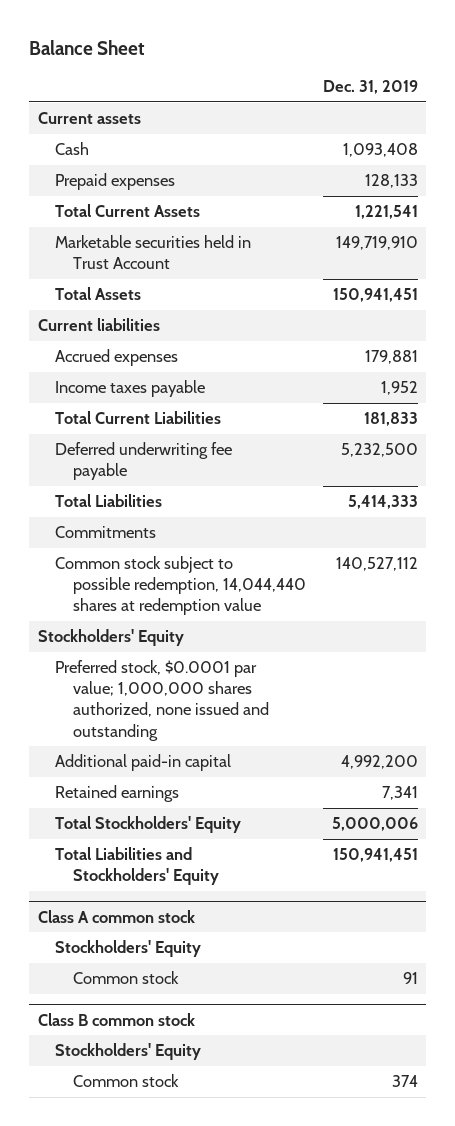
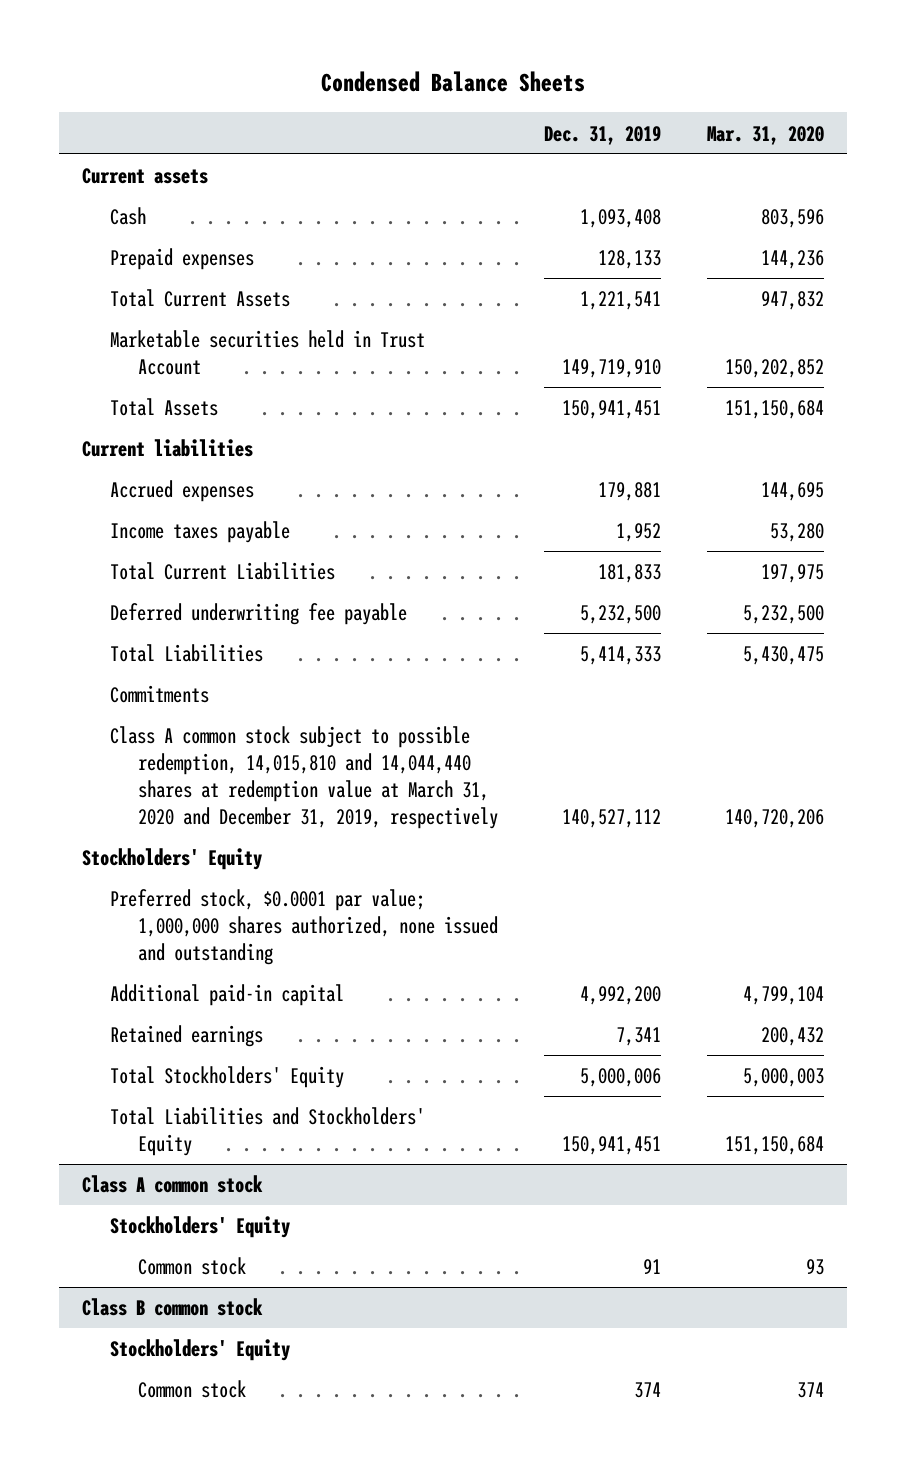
- Balance Sheet
+ Condensed Balance Sheets
- | Dec. 31, 2019
+ | Dec. 31, 2019 | Mar. 31, 2020
- Common stock subject to possible redemption, 14,044,440 shares at redemption value | 140,527,112
+ Class A common stock subject to possible redemption, 14,015,810 and 14,044,440 shares at redemption value at March 31, 2020 and December 31, 2019, respectively | 140,527,112 | 140,720,206

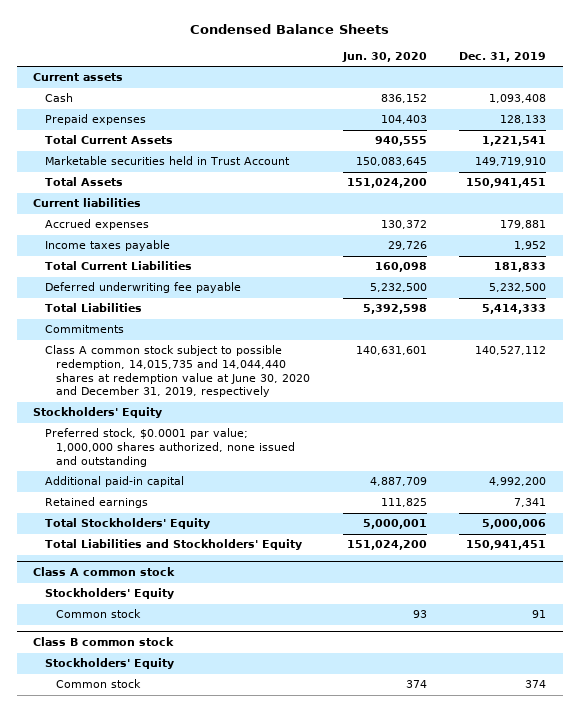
- | Dec. 31, 2019 | Mar. 31, 2020
+ | Jun. 30, 2020 | Dec. 31, 2019
- Class A common stock subject to possible redemption, 14,015,810 and 14,044,440 shares at redemption value at March 31, 2020 and December 31, 2019, respectively | 140,527,112 | 140,720,206
+ Class A common stock subject to possible redemption, 14,015,735 and 14,044,440 shares at redemption value at June 30, 2020 and December 31, 2019, respectively | 140,631,601 | 140,527,112

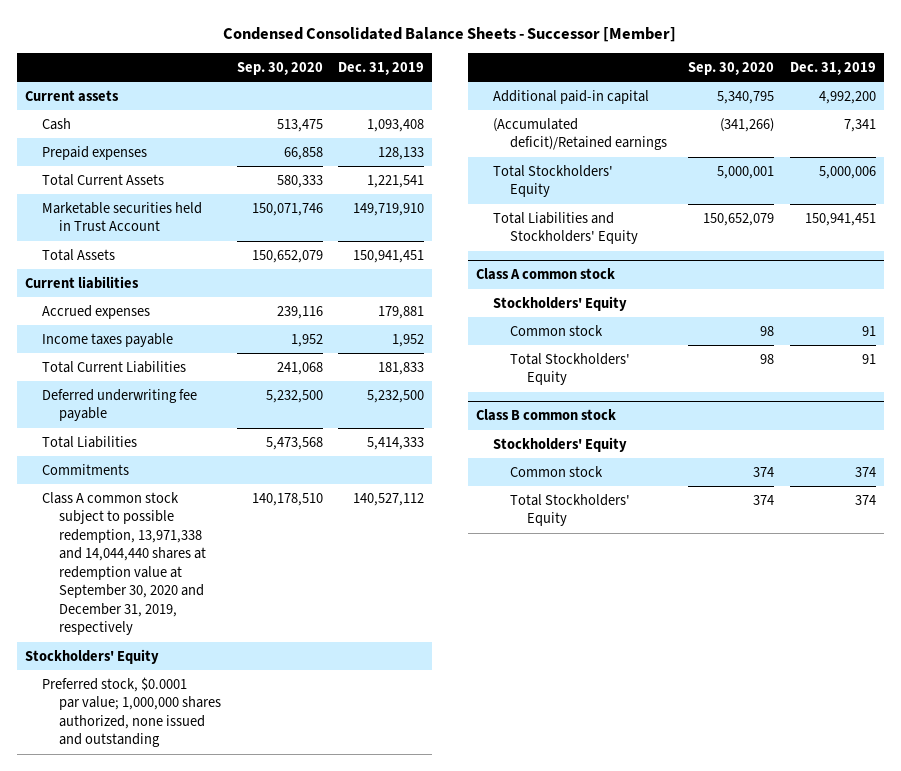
- Condensed Balance Sheets
+ Condensed Consolidated Balance Sheets - Successor [Member]
- | Jun. 30, 2020 | Dec. 31, 2019
+ | Sep. 30, 2020 | Dec. 31, 2019
- Class A common stock subject to possible redemption, 14,015,735 and 14,044,440 shares at redemption value at June 30, 2020 and December 31, 2019, respectively | 140,631,601 | 140,527,112
+ Class A common stock subject to possible redemption, 13,971,338 and 14,044,440 shares at redemption value at September 30, 2020 and December 31, 2019, respectively | 140,178,510 | 140,527,112
- Retained earnings | 111,825 | 7,341
+ (Accumulated deficit)/Retained earnings | (341,266) | 7,341
@ Class A common stock
+ Total Stockholders' Equity | 98 | 91
@ Class B common stock
+ Total Stockholders' Equity | 374 | 374

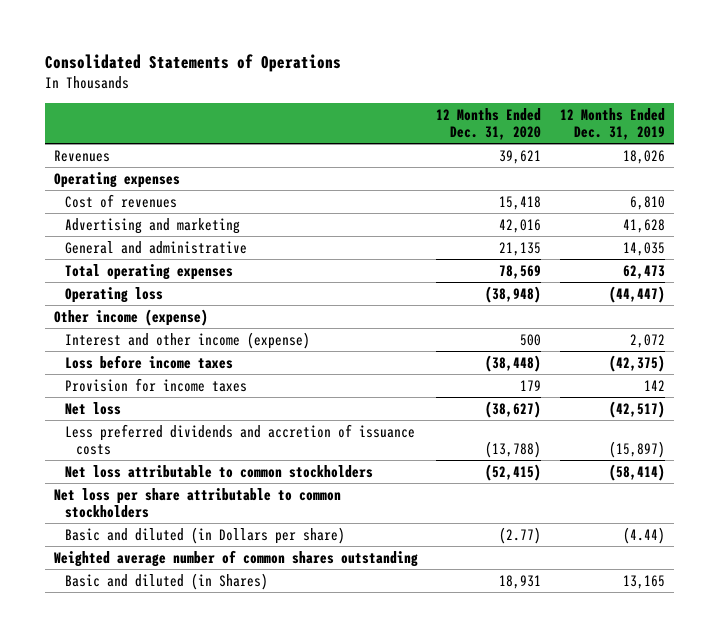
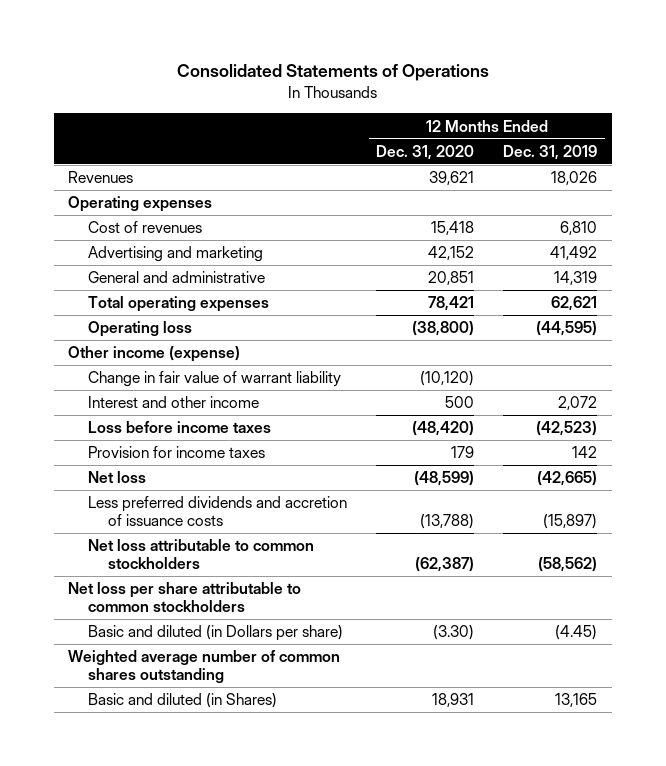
- Advertising and marketing | 42,016 | 41,628
- General and administrative | 21,135 | 14,035
- Total operating expenses | 78,569 | 62,473
- Operating loss | (38,948) | (44,447)
+ Advertising and marketing | 42,152 | 41,492
+ General and administrative | 20,851 | 14,319
+ Total operating expenses | 78,421 | 62,621
+ Operating loss | (38,800) | (44,595)
- Interest and other income (expense) | 500 | 2,072
- Loss before income taxes | (38,448) | (42,375)
+ Change in fair value of warrant liability | (10,120) |
+ Interest and other income | 500 | 2,072
+ Loss before income taxes | (48,420) | (42,523)
- Net loss | (38,627) | (42,517)
+ Net loss | (48,599) | (42,665)
- Net loss attributable to common stockholders | (52,415) | (58,414)
+ Net loss attributable to common stockholders | (62,387) | (58,562)
- Basic and diluted (in Dollars per share) | (2.77) | (4.44)
+ Basic and diluted (in Dollars per share) | (3.30) | (4.45)

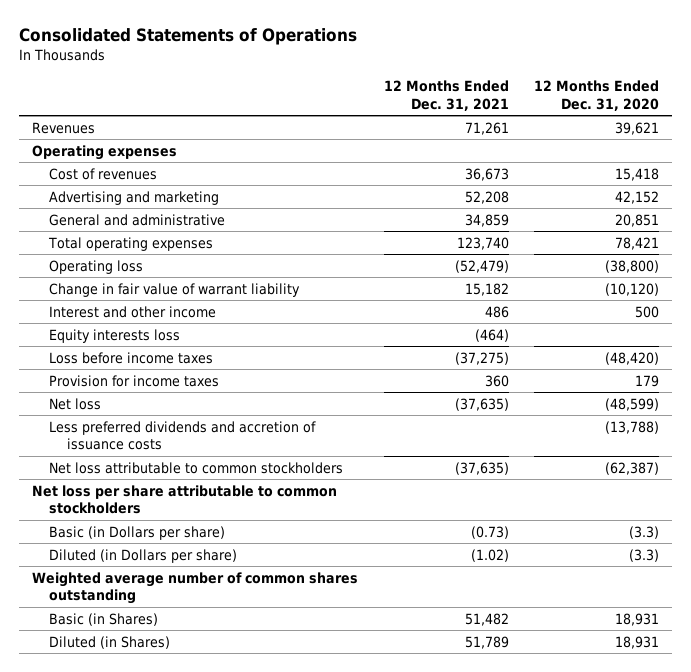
- | 12 Months Ended Dec. 31, 2020 | 12 Months Ended Dec. 31, 2019
+ | 12 Months Ended Dec. 31, 2021 | 12 Months Ended Dec. 31, 2020
- Other income (expense)
+ Equity interests loss | (464) |
- Basic and diluted (in Dollars per share) | (3.30) | (4.45)
+ Basic (in Dollars per share) | (0.73) | (3.3)
+ Diluted (in Dollars per share) | (1.02) | (3.3)
- Basic and diluted (in Shares) | 18,931 | 13,165
+ Basic (in Shares) | 51,482 | 18,931
+ Diluted (in Shares) | 51,789 | 18,931

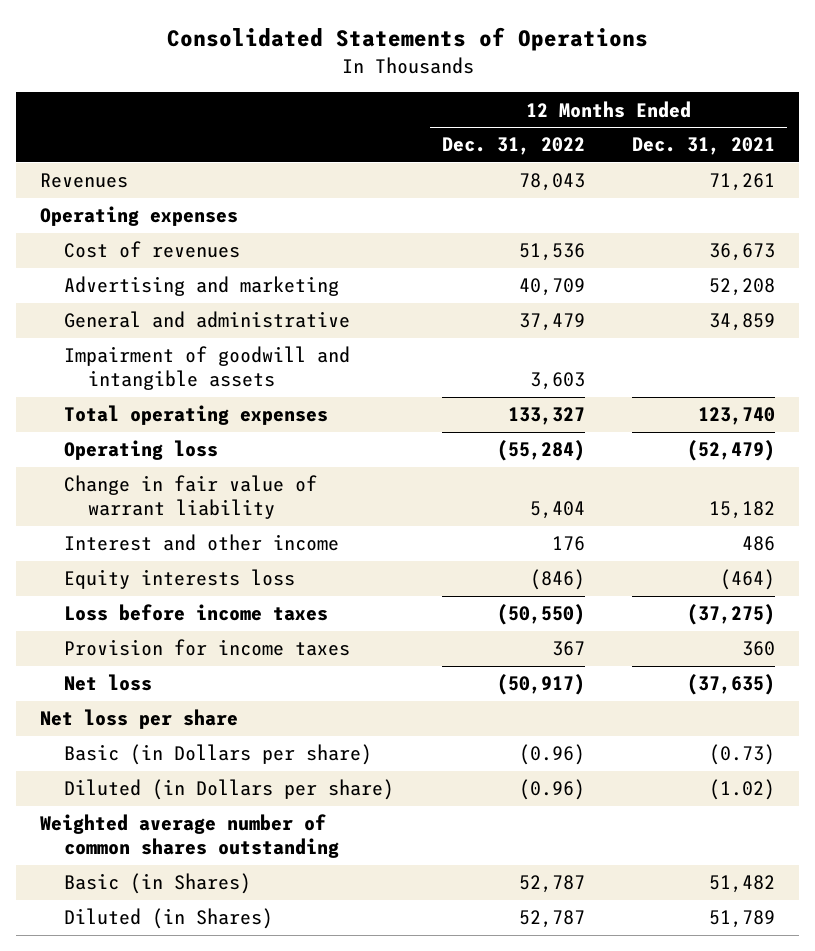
- | 12 Months Ended Dec. 31, 2021 | 12 Months Ended Dec. 31, 2020
+ | 12 Months Ended Dec. 31, 2022 | 12 Months Ended Dec. 31, 2021
+ Impairment of goodwill and intangible assets | 3,603 |
- Less preferred dividends and accretion of issuance costs | | (13,788)
- Net loss attributable to common stockholders | (37,635) | (62,387)
- Net loss per share attributable to common stockholders
+ Net loss per share

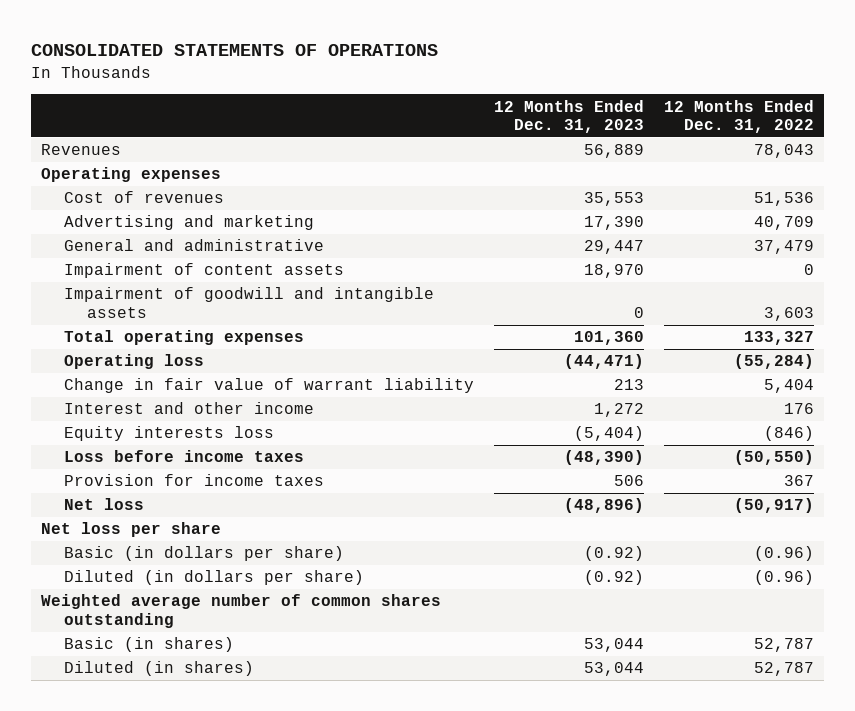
- Consolidated Statements of Operations
+ CONSOLIDATED STATEMENTS OF OPERATIONS
- | 12 Months Ended Dec. 31, 2022 | 12 Months Ended Dec. 31, 2021
+ | 12 Months Ended Dec. 31, 2023 | 12 Months Ended Dec. 31, 2022
+ Impairment of content assets | 18,970 | 0
- Basic (in Dollars per share) | (0.96) | (0.73)
- Diluted (in Dollars per share) | (0.96) | (1.02)
+ Basic (in dollars per share) | (0.92) | (0.96)
+ Diluted (in dollars per share) | (0.92) | (0.96)
- Basic (in Shares) | 52,787 | 51,482
- Diluted (in Shares) | 52,787 | 51,789
+ Basic (in shares) | 53,044 | 52,787
+ Diluted (in shares) | 53,044 | 52,787

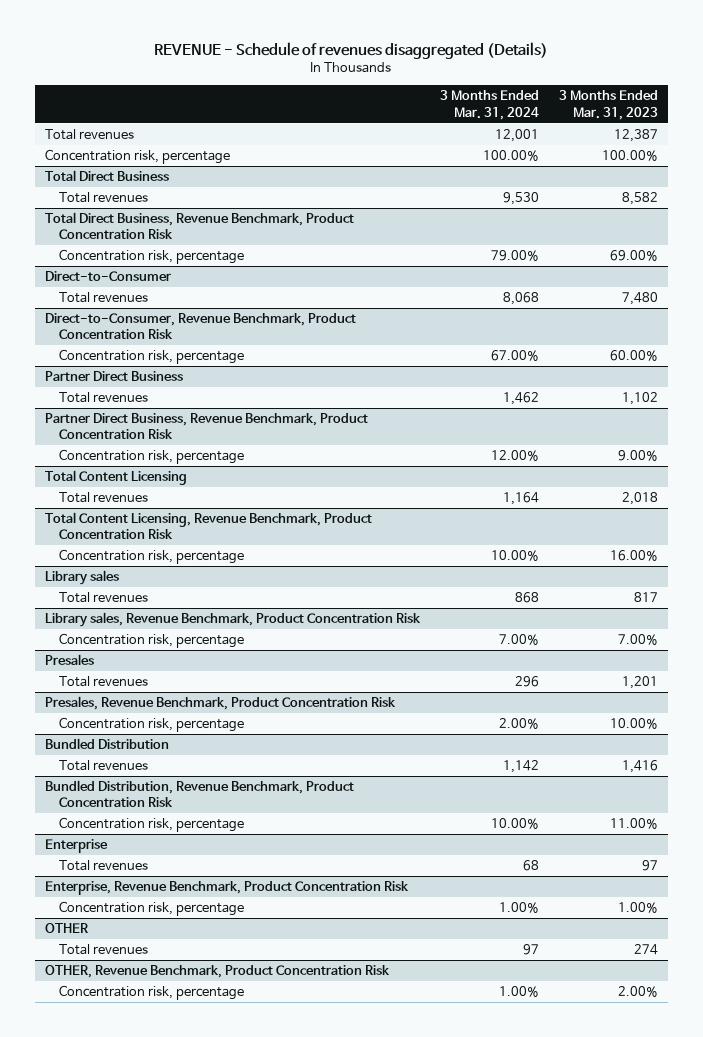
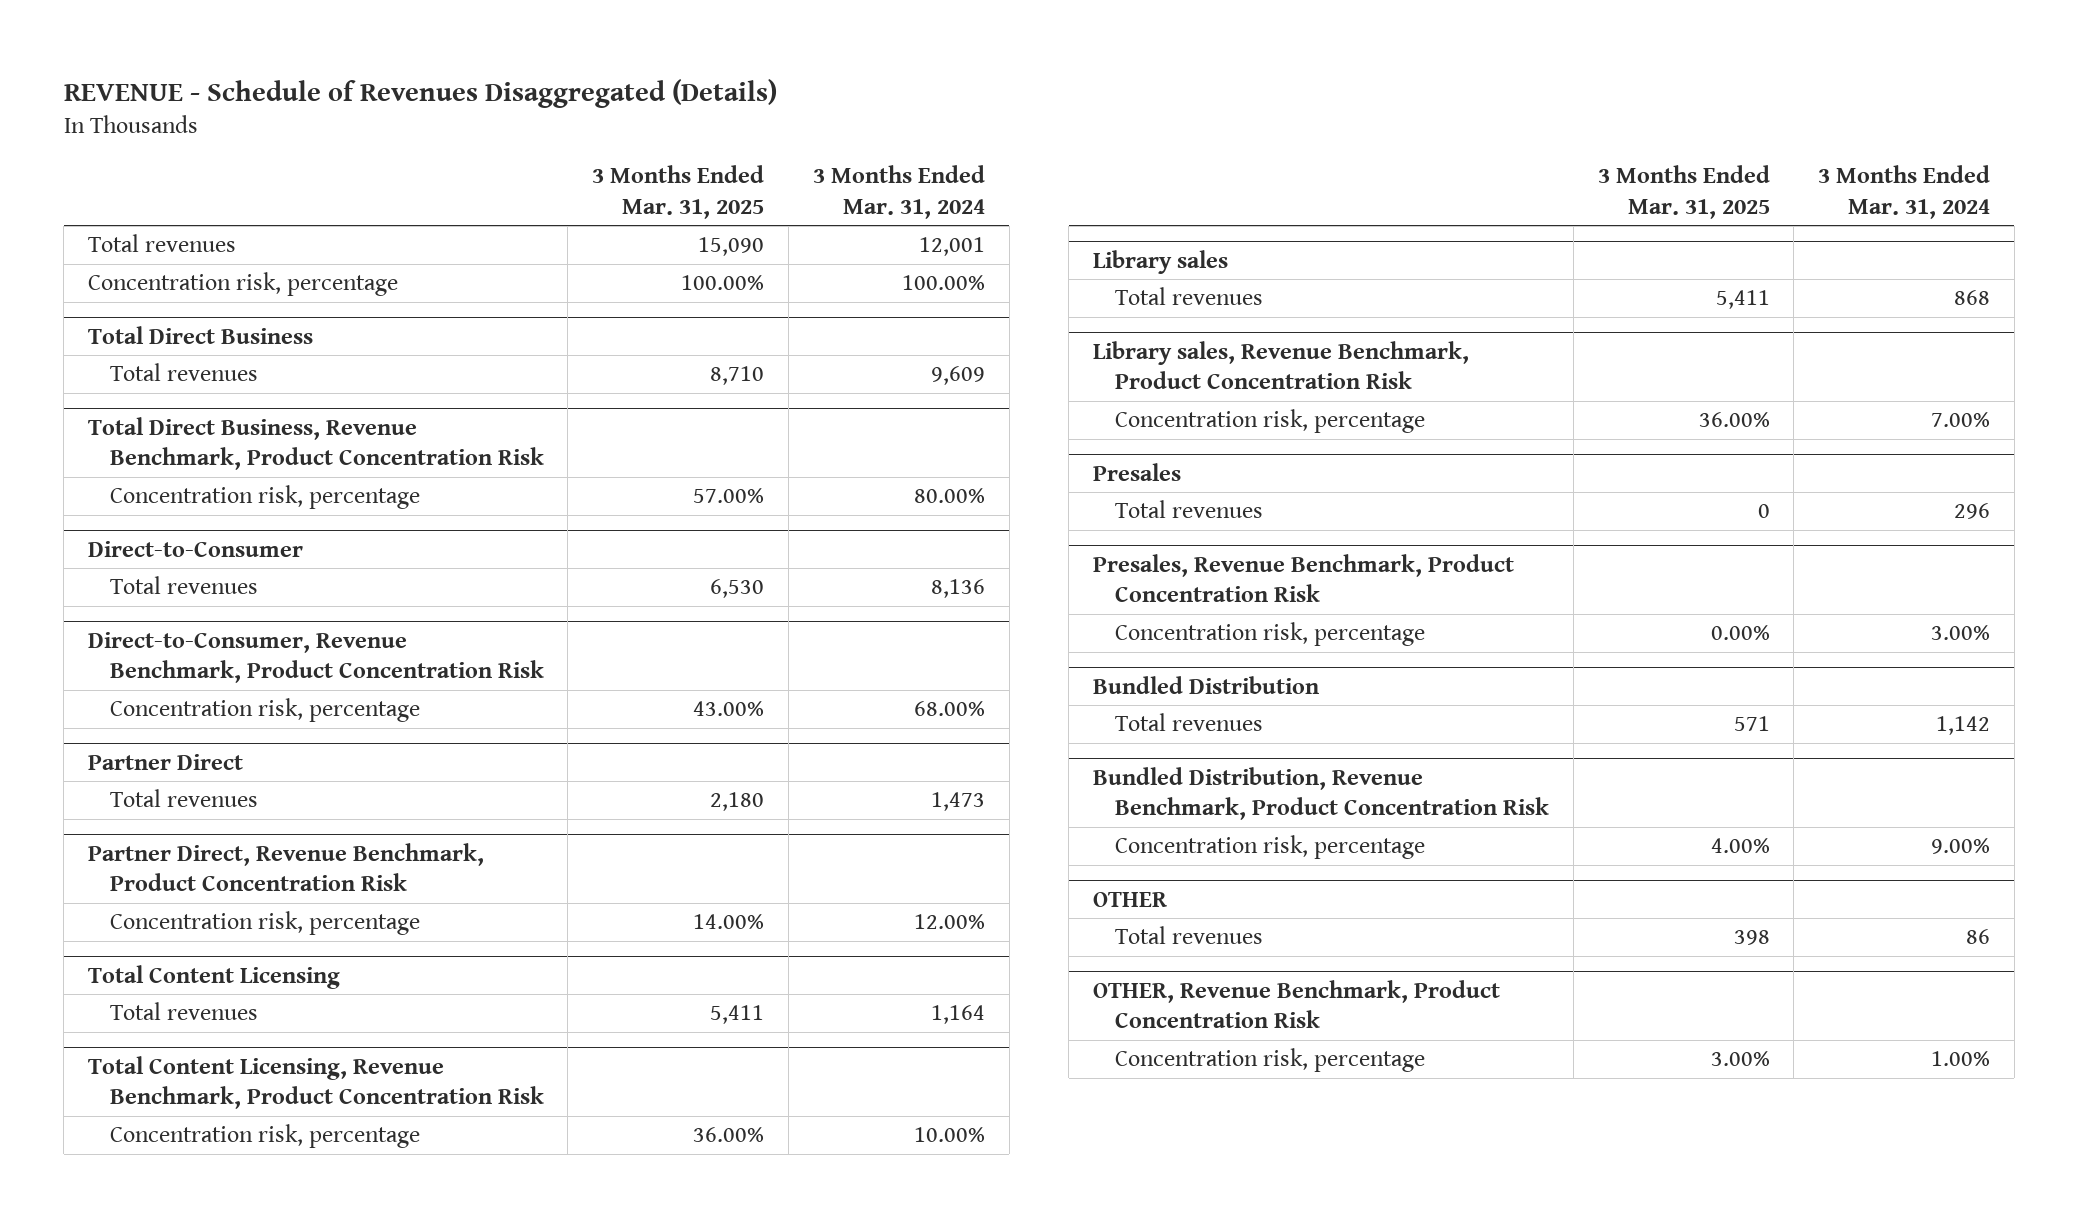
- REVENUE - Schedule of revenues disaggregated (Details)
+ REVENUE - Schedule of Revenues Disaggregated (Details)
- | 3 Months Ended Mar. 31, 2024 | 3 Months Ended Mar. 31, 2023
+ | 3 Months Ended Mar. 31, 2025 | 3 Months Ended Mar. 31, 2024
@ Total Direct Business
- Total revenues | 9,530 | 8,582
+ Total revenues | 8,710 | 9,609
@ Total Direct Business, Revenue Benchmark, Product Concentration Risk
- Concentration risk, percentage | 79.00% | 69.00%
+ Concentration risk, percentage | 57.00% | 80.00%
@ Direct-to-Consumer
- Total revenues | 8,068 | 7,480
+ Total revenues | 6,530 | 8,136
@ Direct-to-Consumer, Revenue Benchmark, Product Concentration Risk
- Concentration risk, percentage | 67.00% | 60.00%
- Partner Direct Business
- Total revenues | 1,462 | 1,102
- Partner Direct Business, Revenue Benchmark, Product Concentration Risk
@ Direct-to-Consumer, Revenue Benchmark, Product Concentration Risk
+ Concentration risk, percentage | 43.00% | 68.00%
+ Partner Direct
+ Total revenues | 2,180 | 1,473
+ Partner Direct, Revenue Benchmark, Product Concentration Risk
@ Presales, Revenue Benchmark, Product Concentration Risk
- Concentration risk, percentage | 2.00% | 10.00%
+ Concentration risk, percentage | 0.00% | 3.00%
@ Bundled Distribution, Revenue Benchmark, Product Concentration Risk
- Concentration risk, percentage | 10.00% | 11.00%
- Enterprise
- Total revenues | 68 | 97
- Enterprise, Revenue Benchmark, Product Concentration Risk
- Concentration risk, percentage | 1.00% | 1.00%
@ Bundled Distribution, Revenue Benchmark, Product Concentration Risk
+ Concentration risk, percentage | 4.00% | 9.00%
@ OTHER
- Total revenues | 97 | 274
+ Total revenues | 398 | 86

